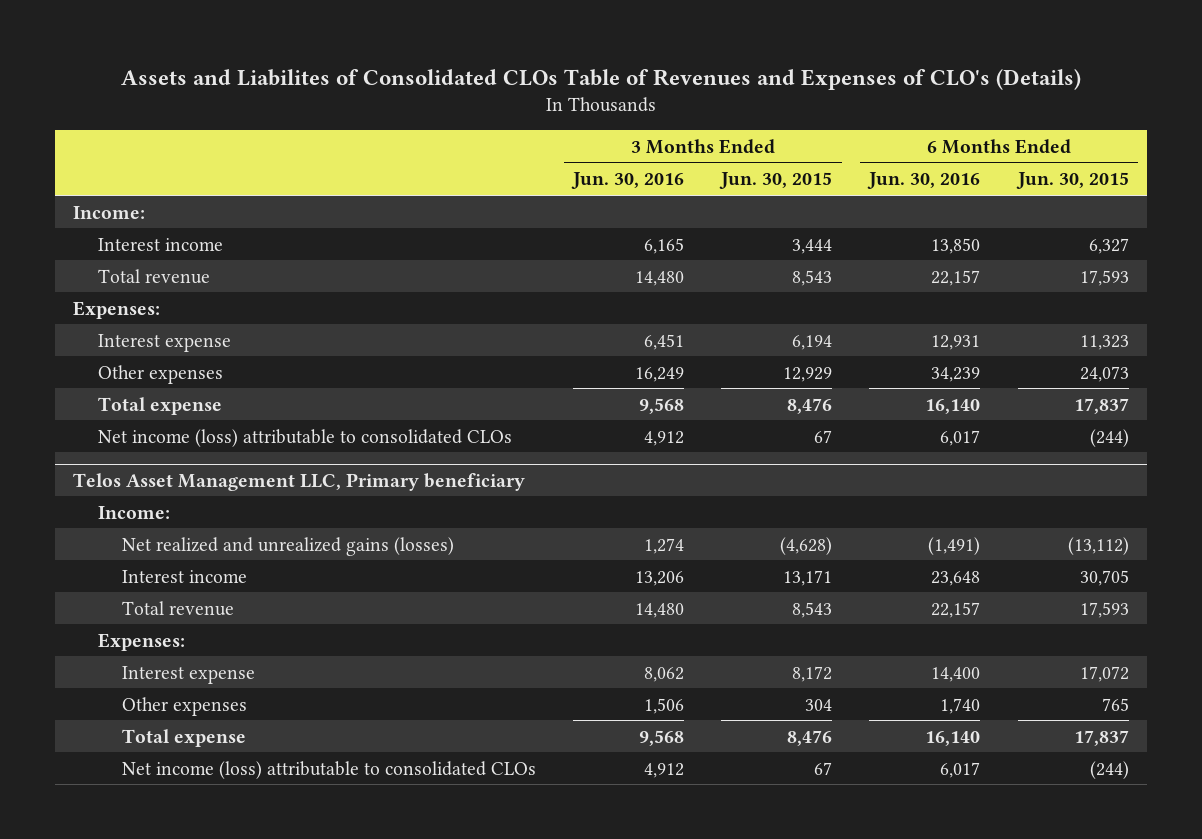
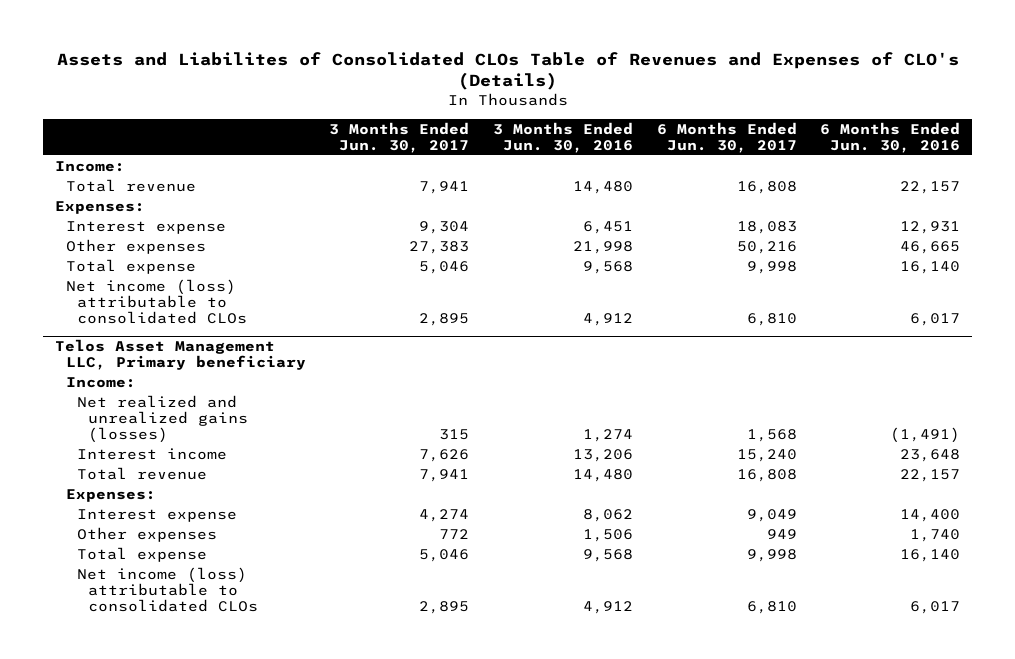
- | 3 Months Ended Jun. 30, 2016 | 3 Months Ended Jun. 30, 2015 | 6 Months Ended Jun. 30, 2016 | 6 Months Ended Jun. 30, 2015
+ | 3 Months Ended Jun. 30, 2017 | 3 Months Ended Jun. 30, 2016 | 6 Months Ended Jun. 30, 2017 | 6 Months Ended Jun. 30, 2016
- Interest income | 6,165 | 3,444 | 13,850 | 6,327
- Other expenses | 16,249 | 12,929 | 34,239 | 24,073
+ Other expenses | 27,383 | 21,998 | 50,216 | 46,665

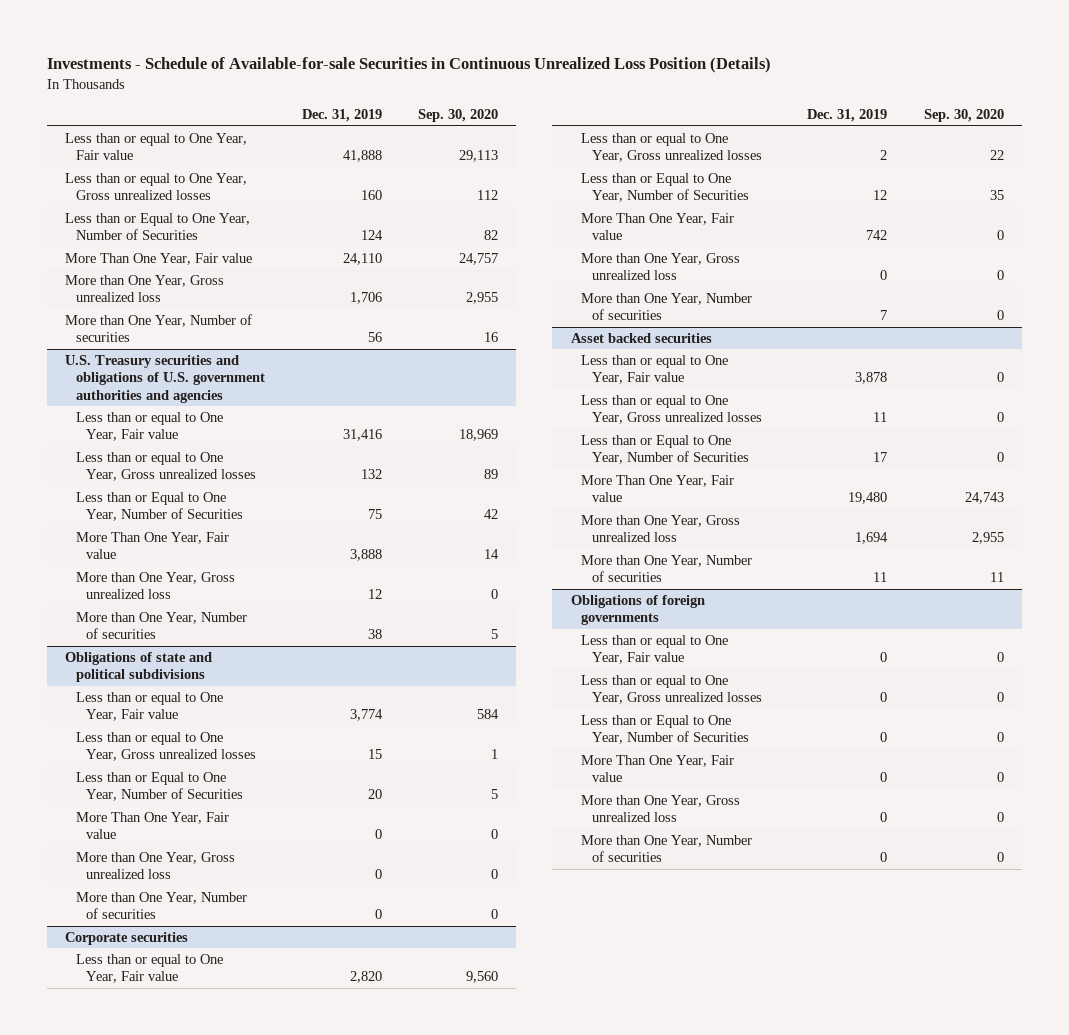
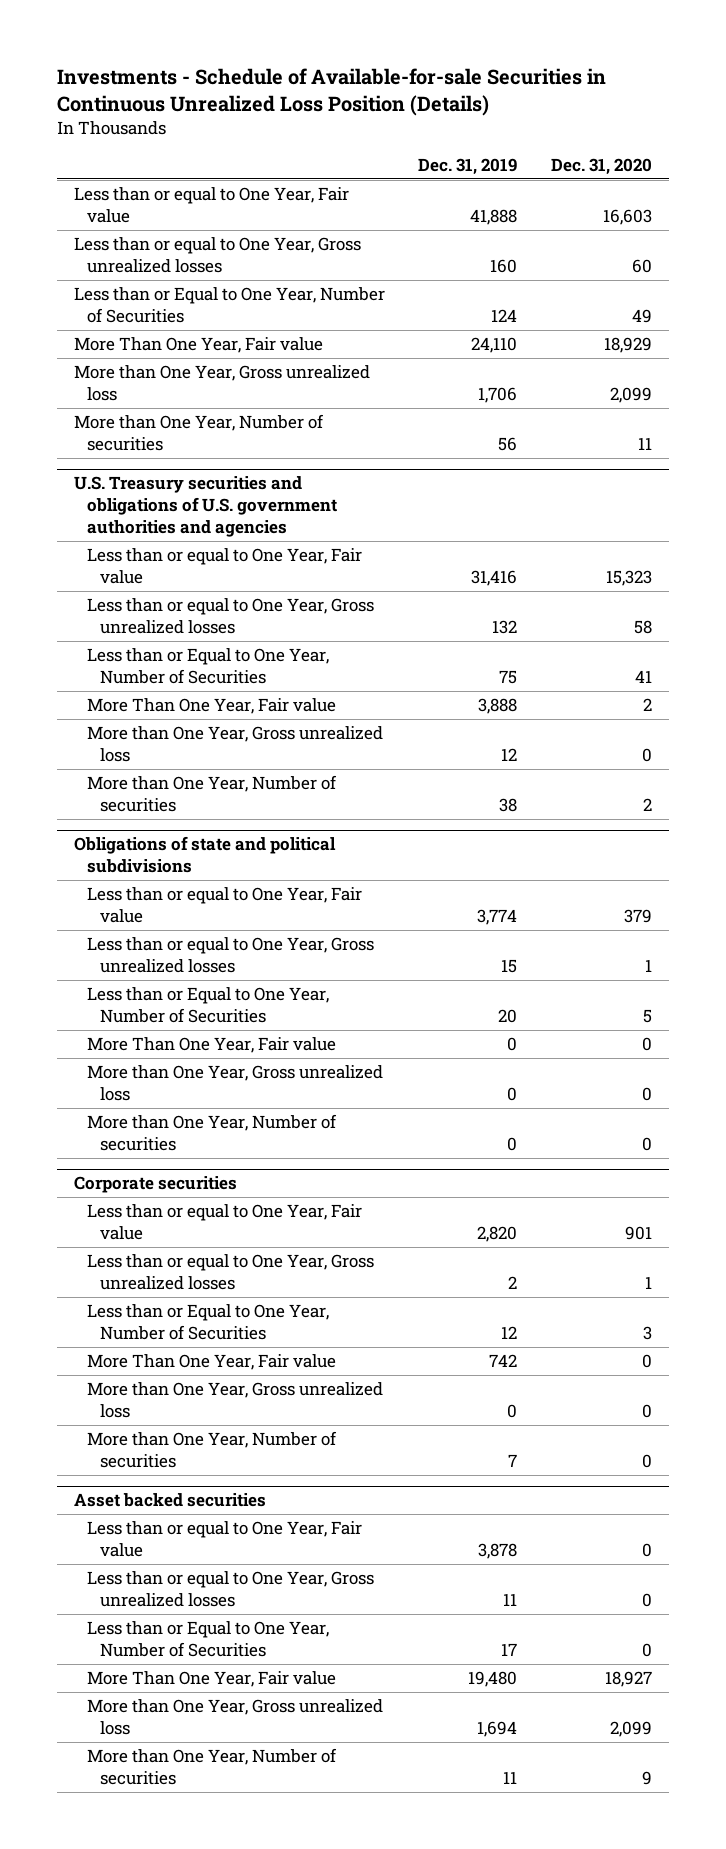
- | Dec. 31, 2019 | Sep. 30, 2020
+ | Dec. 31, 2019 | Dec. 31, 2020
- Obligations of foreign governments
- Less than or equal to One Year, Fair value | 0 | 0
- Less than or equal to One Year, Gross unrealized losses | 0 | 0
- Less than or Equal to One Year, Number of Securities | 0 | 0
- More Than One Year, Fair value | 0 | 0
- More than One Year, Gross unrealized loss | 0 | 0
- More than One Year, Number of securities | 0 | 0

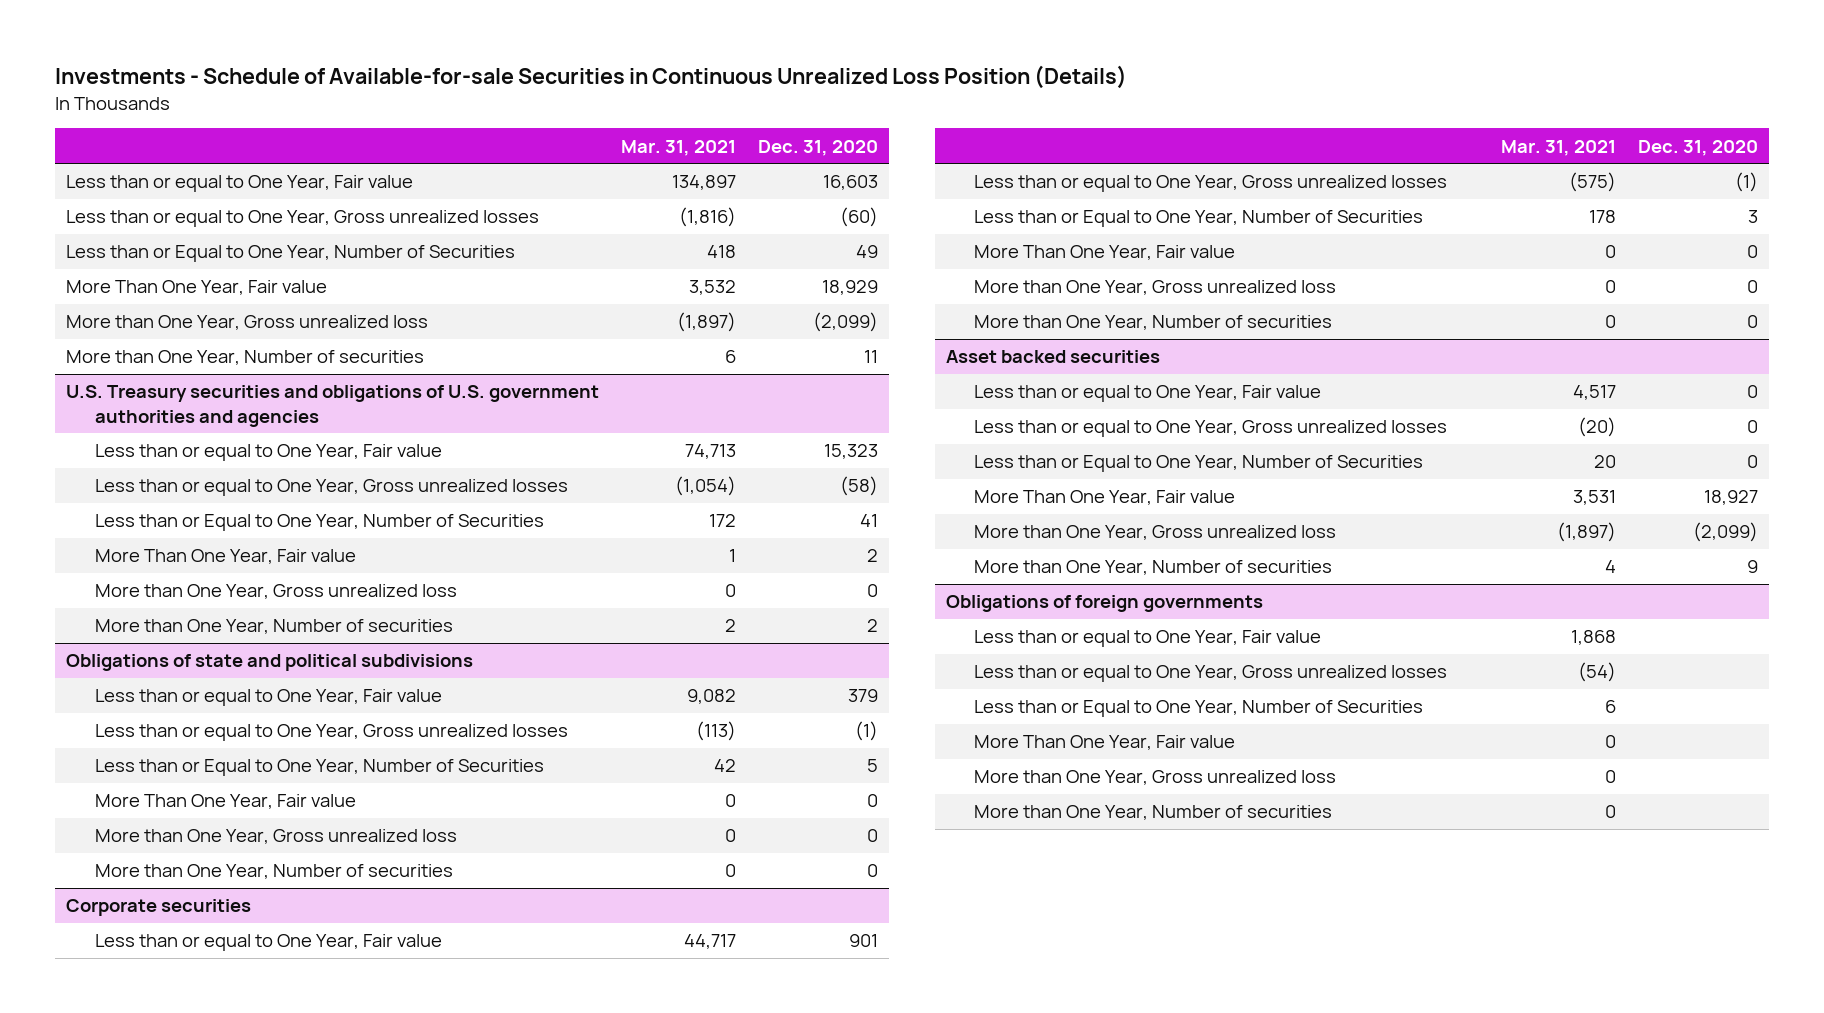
- | Dec. 31, 2019 | Dec. 31, 2020
+ | Mar. 31, 2021 | Dec. 31, 2020
- Less than or equal to One Year, Gross unrealized losses | 160 | 60
+ Less than or equal to One Year, Gross unrealized losses | (1,816) | (60)
- More than One Year, Gross unrealized loss | 1,706 | 2,099
+ More than One Year, Gross unrealized loss | (1,897) | (2,099)
@ U.S. Treasury securities and obligations of U.S. government authorities and agencies
- Less than or equal to One Year, Gross unrealized losses | 132 | 58
+ Less than or equal to One Year, Gross unrealized losses | (1,054) | (58)
@ Obligations of state and political subdivisions
- Less than or equal to One Year, Gross unrealized losses | 15 | 1
+ Less than or equal to One Year, Gross unrealized losses | (113) | (1)
@ Corporate securities
- Less than or equal to One Year, Gross unrealized losses | 2 | 1
+ Less than or equal to One Year, Gross unrealized losses | (575) | (1)
@ Asset backed securities
- More than One Year, Gross unrealized loss | 1,694 | 2,099
+ More than One Year, Gross unrealized loss | (1,897) | (2,099)
+ Obligations of foreign governments
+ Less than or equal to One Year, Fair value | 1,868 |
+ Less than or equal to One Year, Gross unrealized losses | (54) |
+ Less than or Equal to One Year, Number of Securities | 6 |
+ More Than One Year, Fair value | 0 |
+ More than One Year, Gross unrealized loss | 0 |
+ More than One Year, Number of securities | 0 |

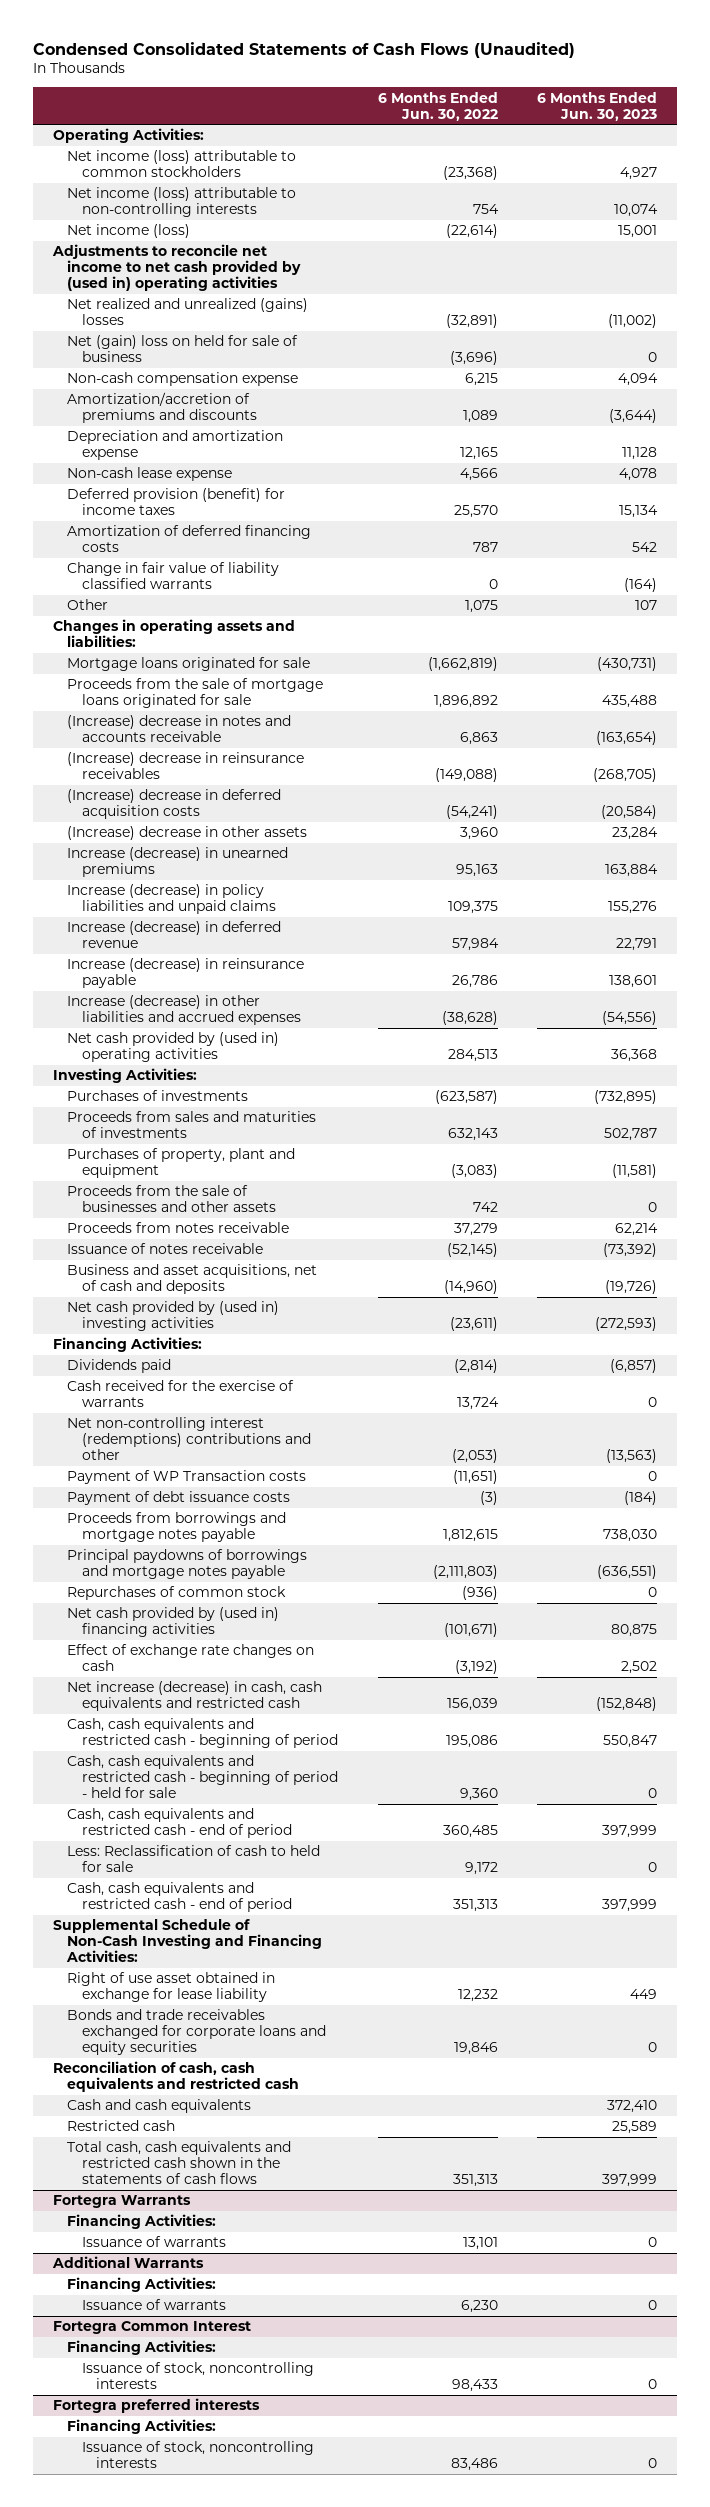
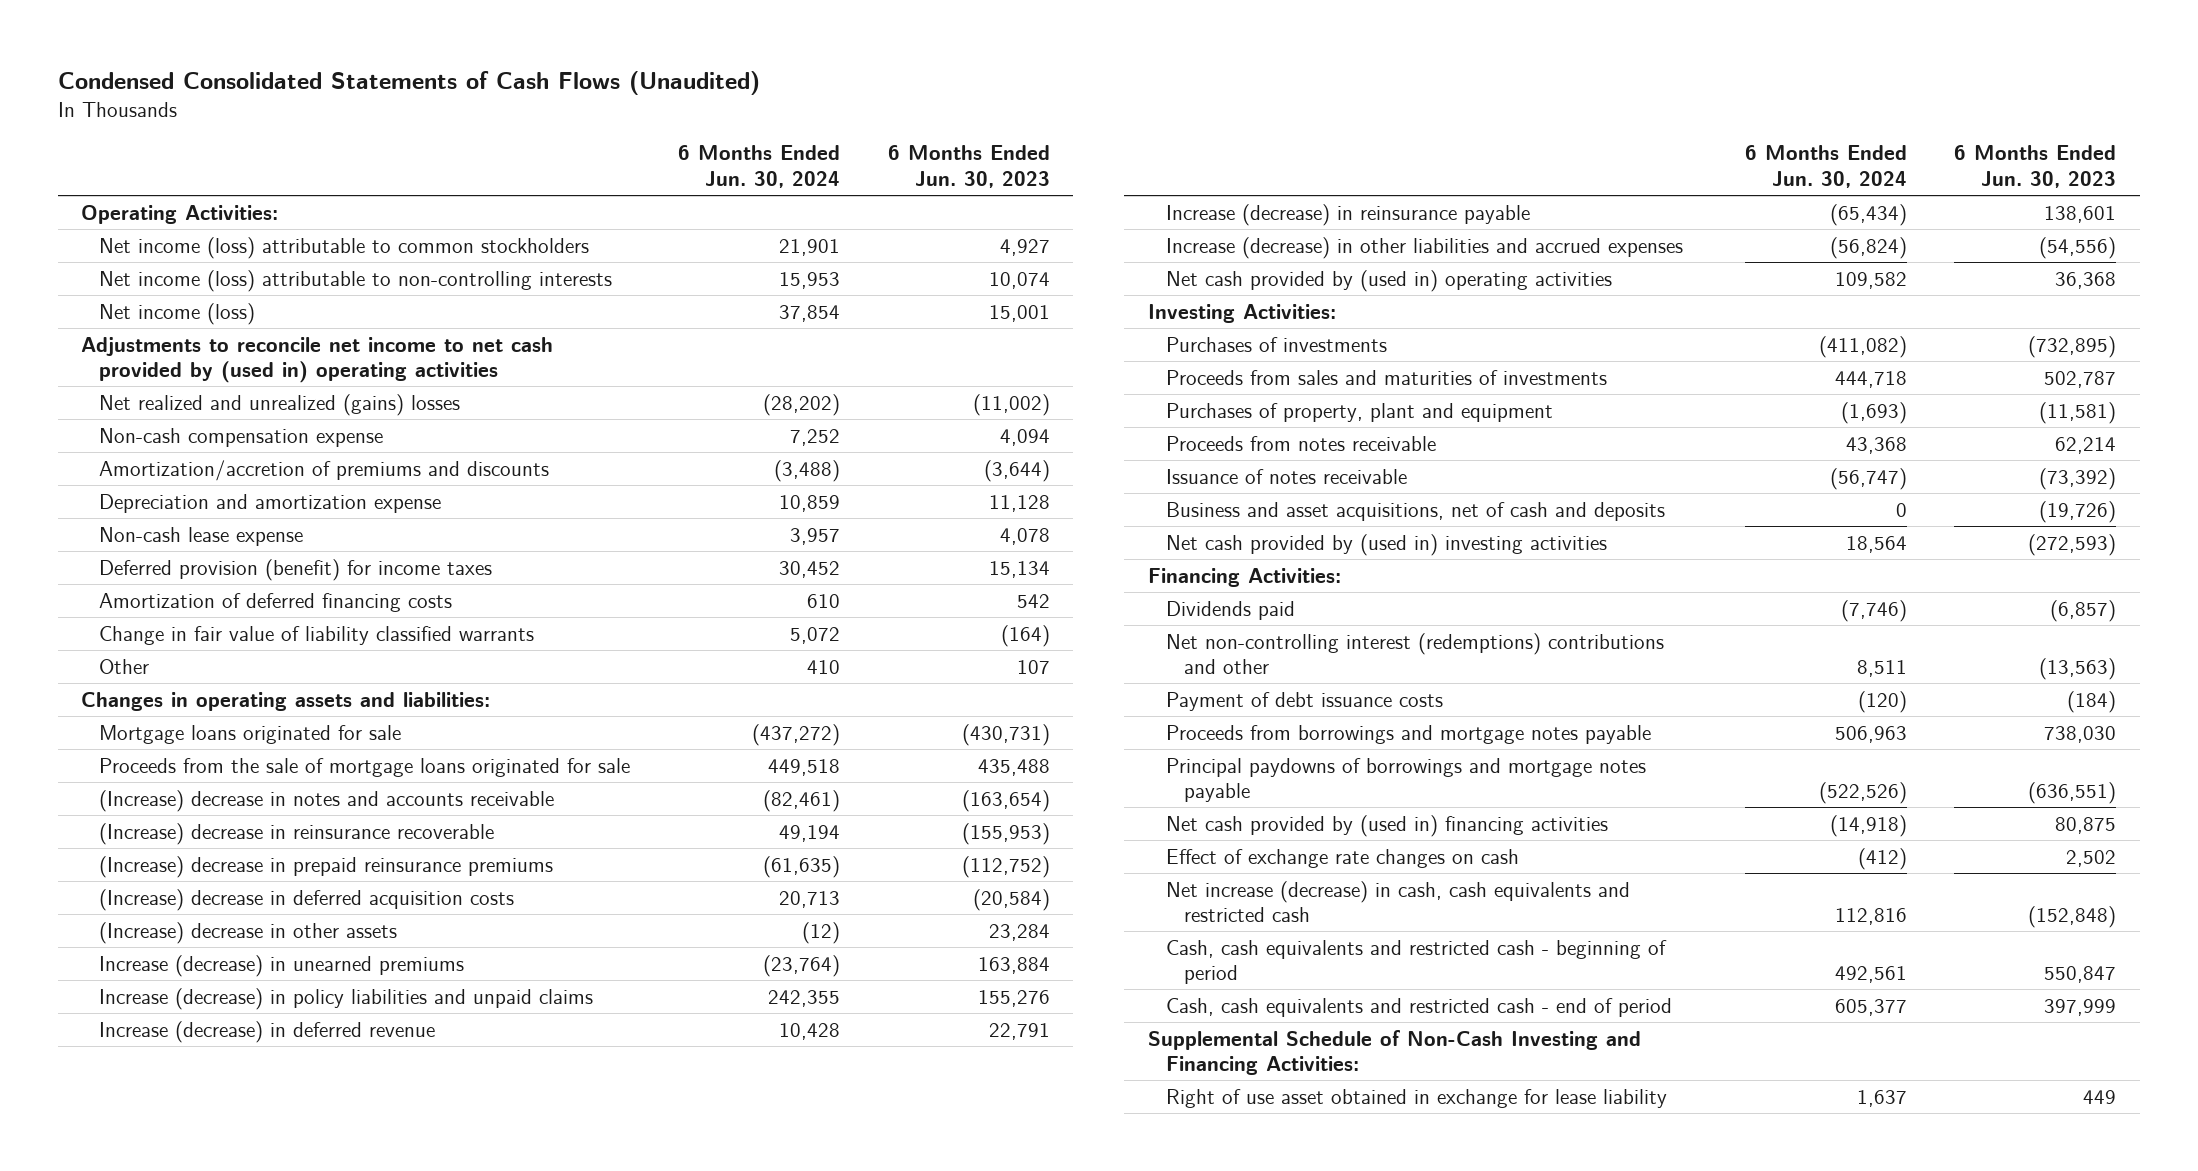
- | 6 Months Ended Jun. 30, 2022 | 6 Months Ended Jun. 30, 2023
+ | 6 Months Ended Jun. 30, 2024 | 6 Months Ended Jun. 30, 2023
- Net (gain) loss on held for sale of business | (3,696) | 0
- (Increase) decrease in reinsurance receivables | (149,088) | (268,705)
+ (Increase) decrease in reinsurance recoverable | 49,194 | (155,953)
+ (Increase) decrease in prepaid reinsurance premiums | (61,635) | (112,752)
- Proceeds from the sale of businesses and other assets | 742 | 0
- Cash received for the exercise of warrants | 13,724 | 0
- Payment of WP Transaction costs | (11,651) | 0
- Repurchases of common stock | (936) | 0
- Cash, cash equivalents and restricted cash - beginning of period - held for sale | 9,360 | 0
- Less: Reclassification of cash to held for sale | 9,172 | 0
- Cash, cash equivalents and restricted cash - end of period | 351,313 | 397,999
- Bonds and trade receivables exchanged for corporate loans and equity securities | 19,846 | 0
- Reconciliation of cash, cash equivalents and restricted cash
- Cash and cash equivalents | | 372,410
- Restricted cash | | 25,589
- Total cash, cash equivalents and restricted cash shown in the statements of cash flows | 351,313 | 397,999
- Fortegra Warrants
- Financing Activities:
- Issuance of warrants | 13,101 | 0
- Additional Warrants
- Financing Activities:
- Issuance of warrants | 6,230 | 0
- Fortegra Common Interest
- Financing Activities:
- Issuance of stock, noncontrolling interests | 98,433 | 0
- Fortegra preferred interests
- Financing Activities:
- Issuance of stock, noncontrolling interests | 83,486 | 0

